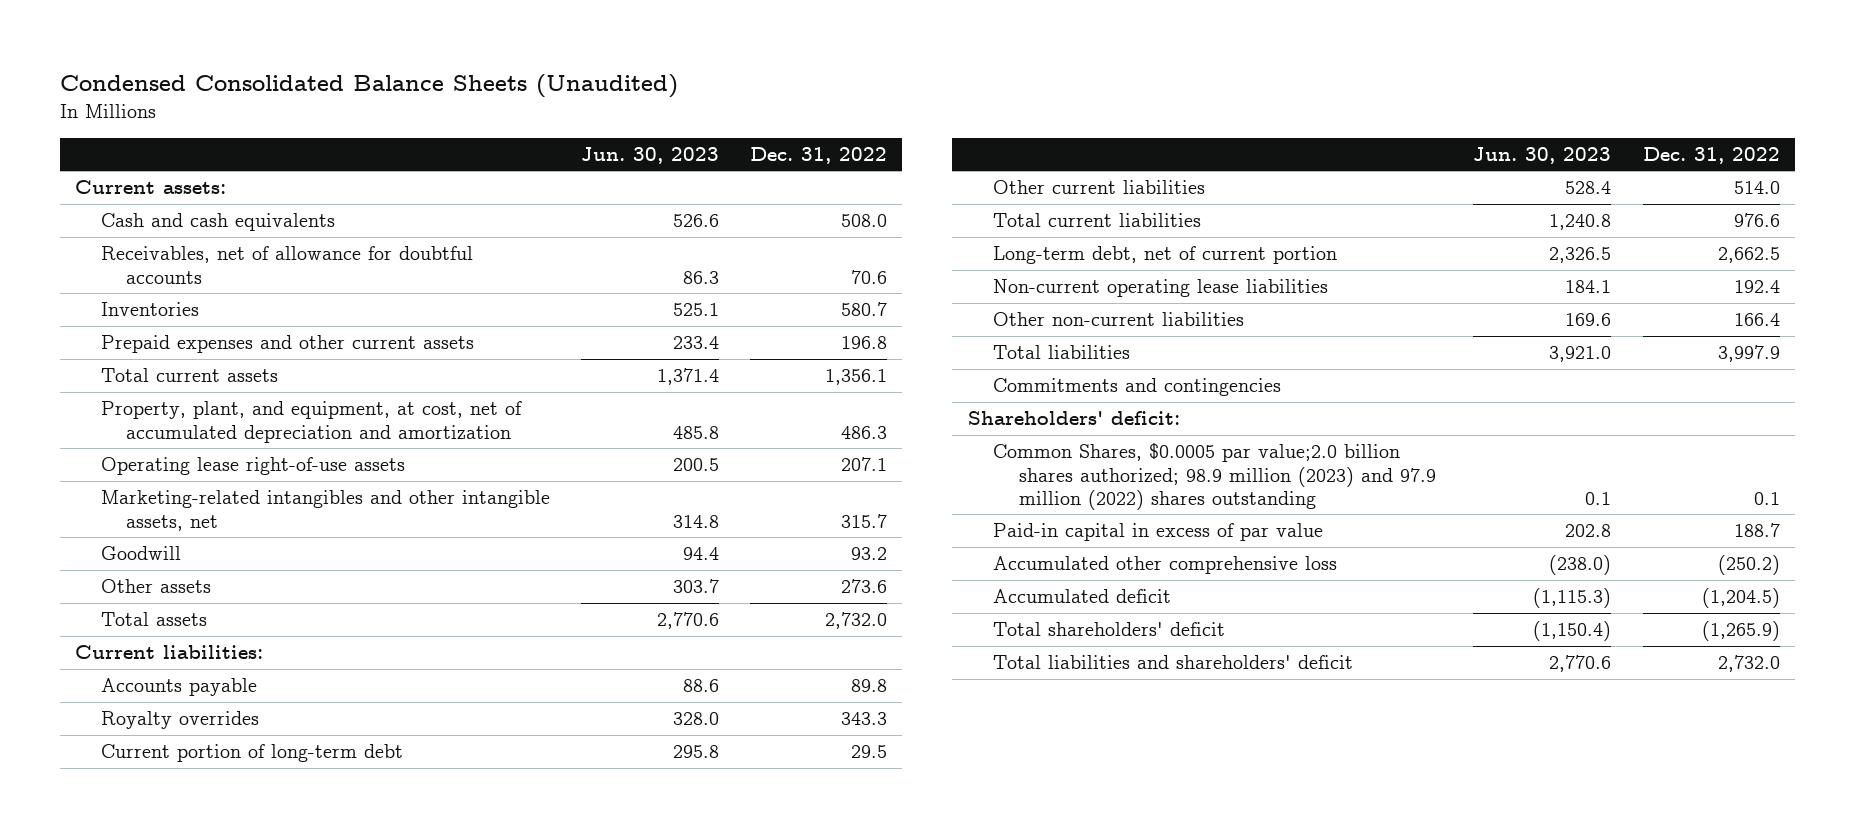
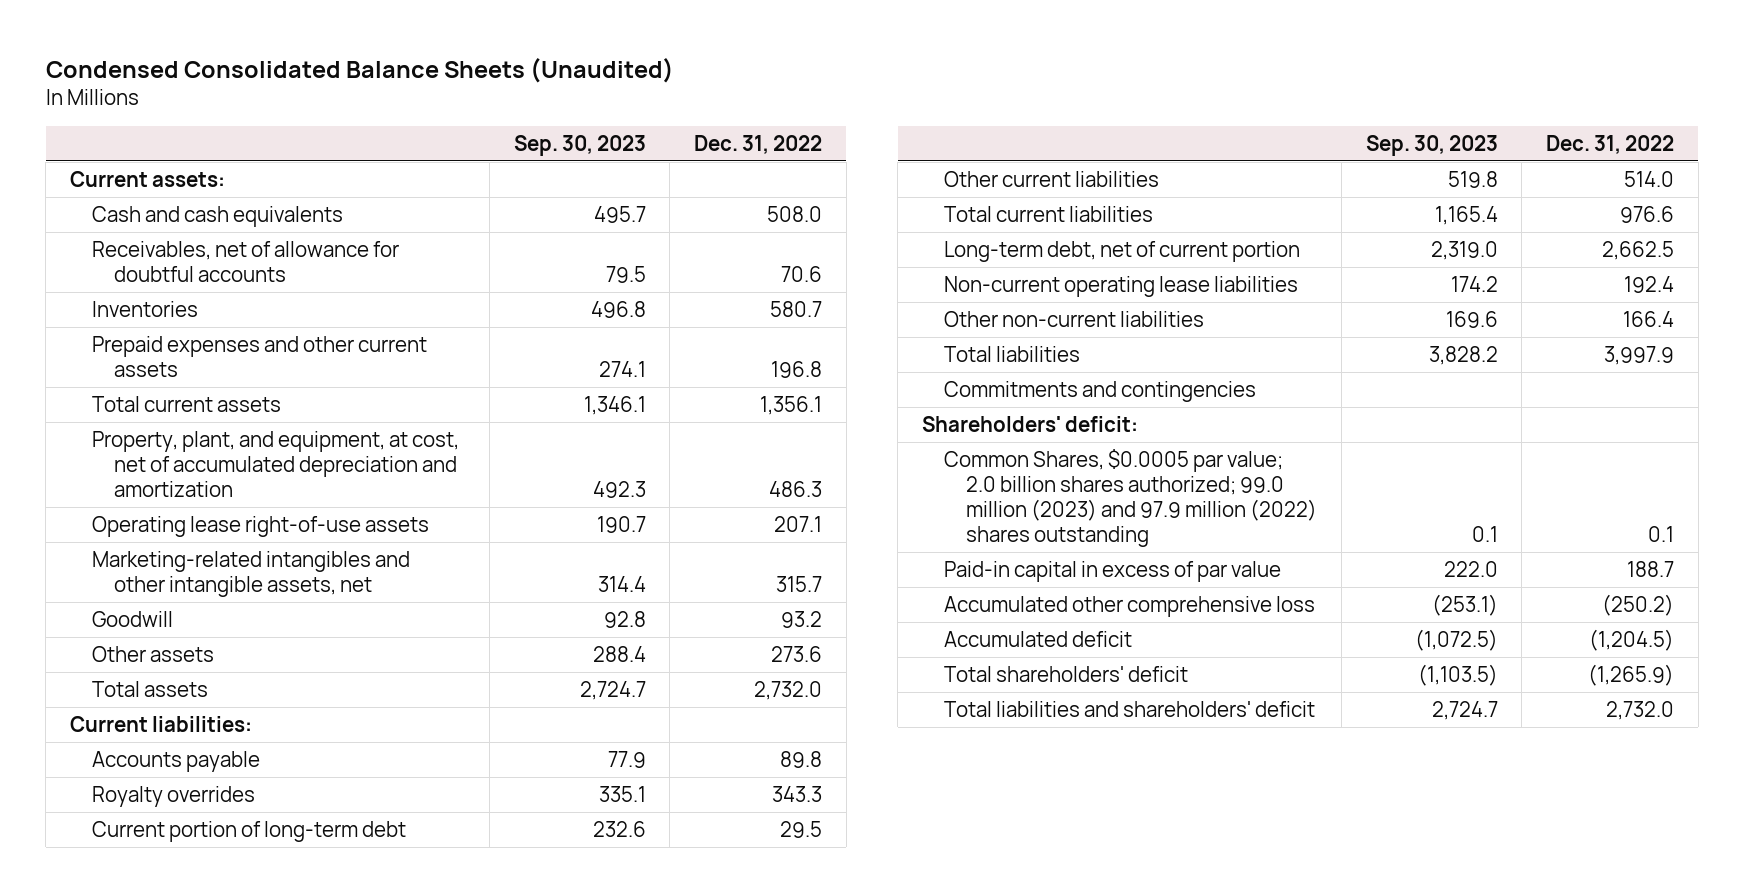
- | Jun. 30, 2023 | Dec. 31, 2022
+ | Sep. 30, 2023 | Dec. 31, 2022
- Common Shares, $0.0005 par value;2.0 billion shares authorized; 98.9 million (2023) and 97.9 million (2022) shares outstanding | 0.1 | 0.1
+ Common Shares, $0.0005 par value; 2.0 billion shares authorized; 99.0 million (2023) and 97.9 million (2022) shares outstanding | 0.1 | 0.1

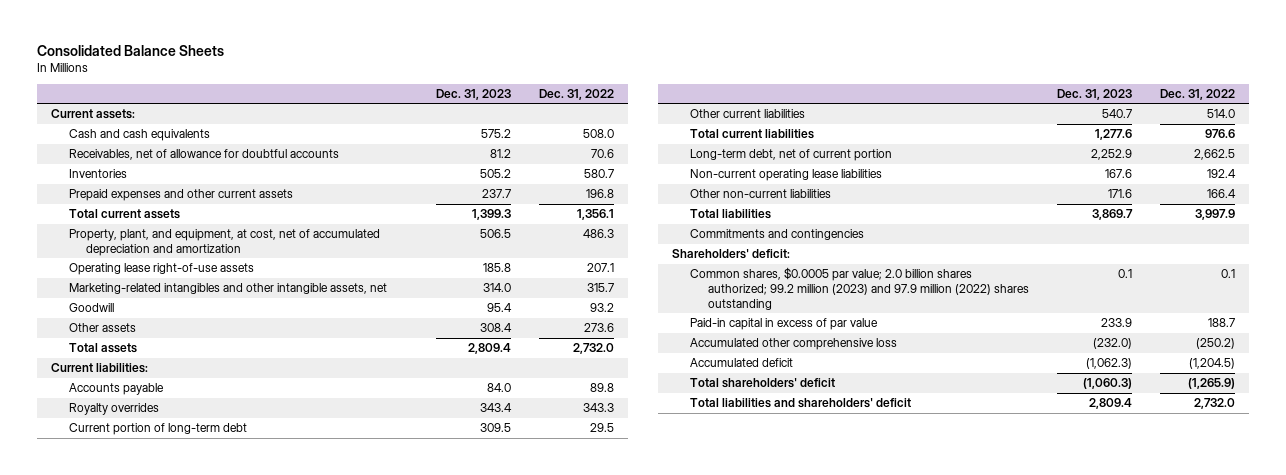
- Condensed Consolidated Balance Sheets (Unaudited)
+ Consolidated Balance Sheets
- | Sep. 30, 2023 | Dec. 31, 2022
+ | Dec. 31, 2023 | Dec. 31, 2022
- Common Shares, $0.0005 par value; 2.0 billion shares authorized; 99.0 million (2023) and 97.9 million (2022) shares outstanding | 0.1 | 0.1
+ Common shares, $0.0005 par value; 2.0 billion shares authorized; 99.2 million (2023) and 97.9 million (2022) shares outstanding | 0.1 | 0.1

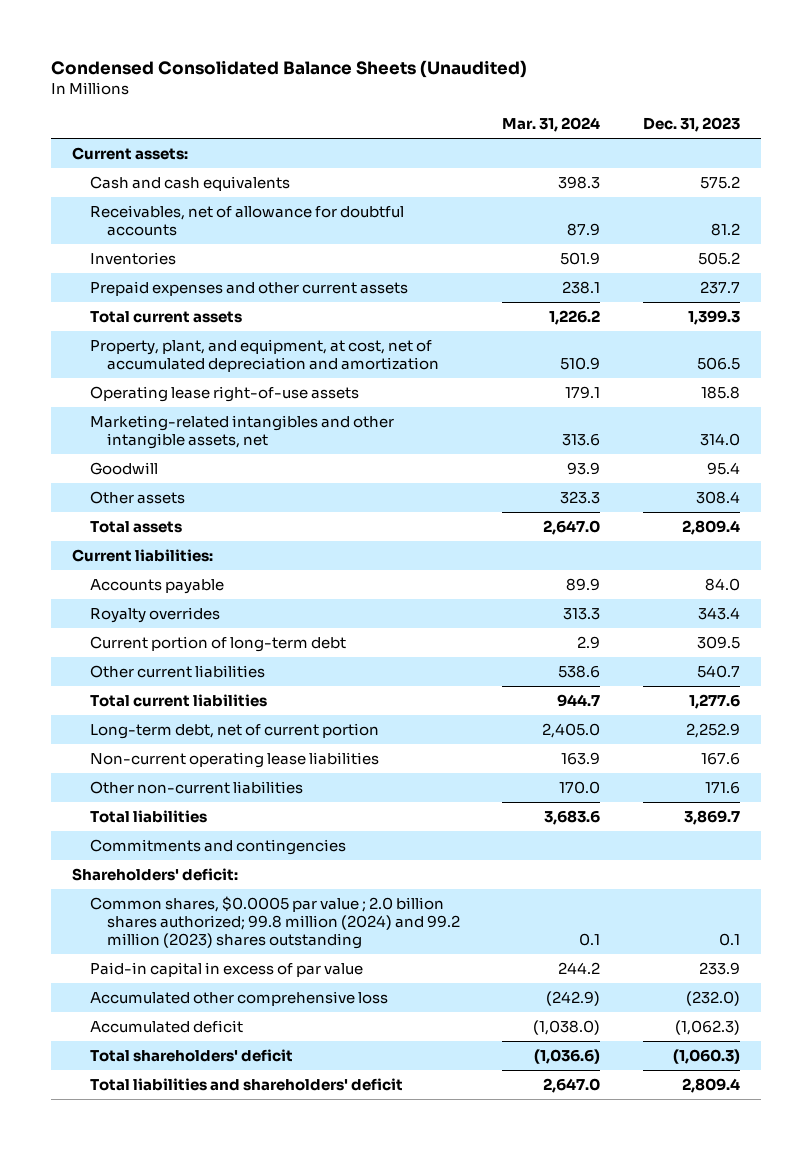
- Consolidated Balance Sheets
+ Condensed Consolidated Balance Sheets (Unaudited)
- | Dec. 31, 2023 | Dec. 31, 2022
+ | Mar. 31, 2024 | Dec. 31, 2023
- Common shares, $0.0005 par value; 2.0 billion shares authorized; 99.2 million (2023) and 97.9 million (2022) shares outstanding | 0.1 | 0.1
+ Common shares, $0.0005 par value ; 2.0 billion shares authorized; 99.8 million (2024) and 99.2 million (2023) shares outstanding | 0.1 | 0.1

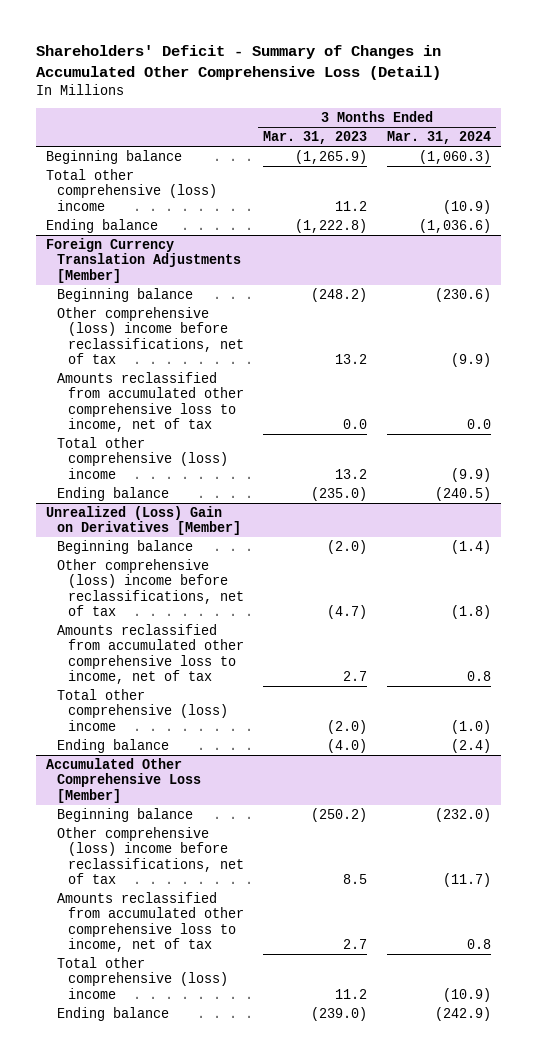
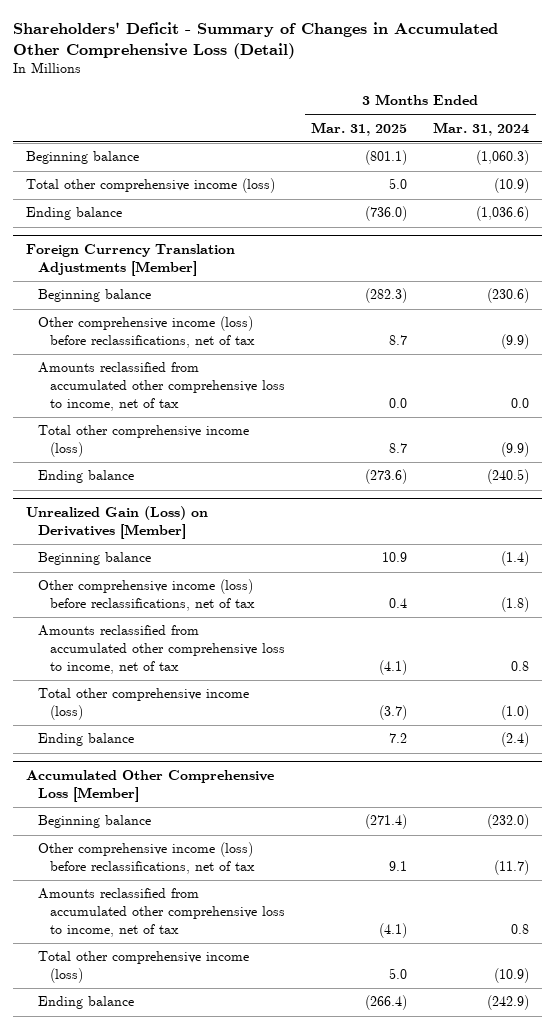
- | 3 Months Ended Mar. 31, 2023 | 3 Months Ended Mar. 31, 2024
+ | 3 Months Ended Mar. 31, 2025 | 3 Months Ended Mar. 31, 2024
- Total other comprehensive (loss) income | 11.2 | (10.9)
+ Total other comprehensive income (loss) | 5.0 | (10.9)
@ Foreign Currency Translation Adjustments [Member]
- Other comprehensive (loss) income before reclassifications, net of tax | 13.2 | (9.9)
+ Other comprehensive income (loss) before reclassifications, net of tax | 8.7 | (9.9)
- Total other comprehensive (loss) income | 13.2 | (9.9)
+ Total other comprehensive income (loss) | 8.7 | (9.9)
- Unrealized (Loss) Gain on Derivatives [Member]
+ Unrealized Gain (Loss) on Derivatives [Member]
- Other comprehensive (loss) income before reclassifications, net of tax | (4.7) | (1.8)
+ Other comprehensive income (loss) before reclassifications, net of tax | 0.4 | (1.8)
- Total other comprehensive (loss) income | (2.0) | (1.0)
+ Total other comprehensive income (loss) | (3.7) | (1.0)
@ Accumulated Other Comprehensive Loss [Member]
- Other comprehensive (loss) income before reclassifications, net of tax | 8.5 | (11.7)
+ Other comprehensive income (loss) before reclassifications, net of tax | 9.1 | (11.7)
- Total other comprehensive (loss) income | 11.2 | (10.9)
+ Total other comprehensive income (loss) | 5.0 | (10.9)

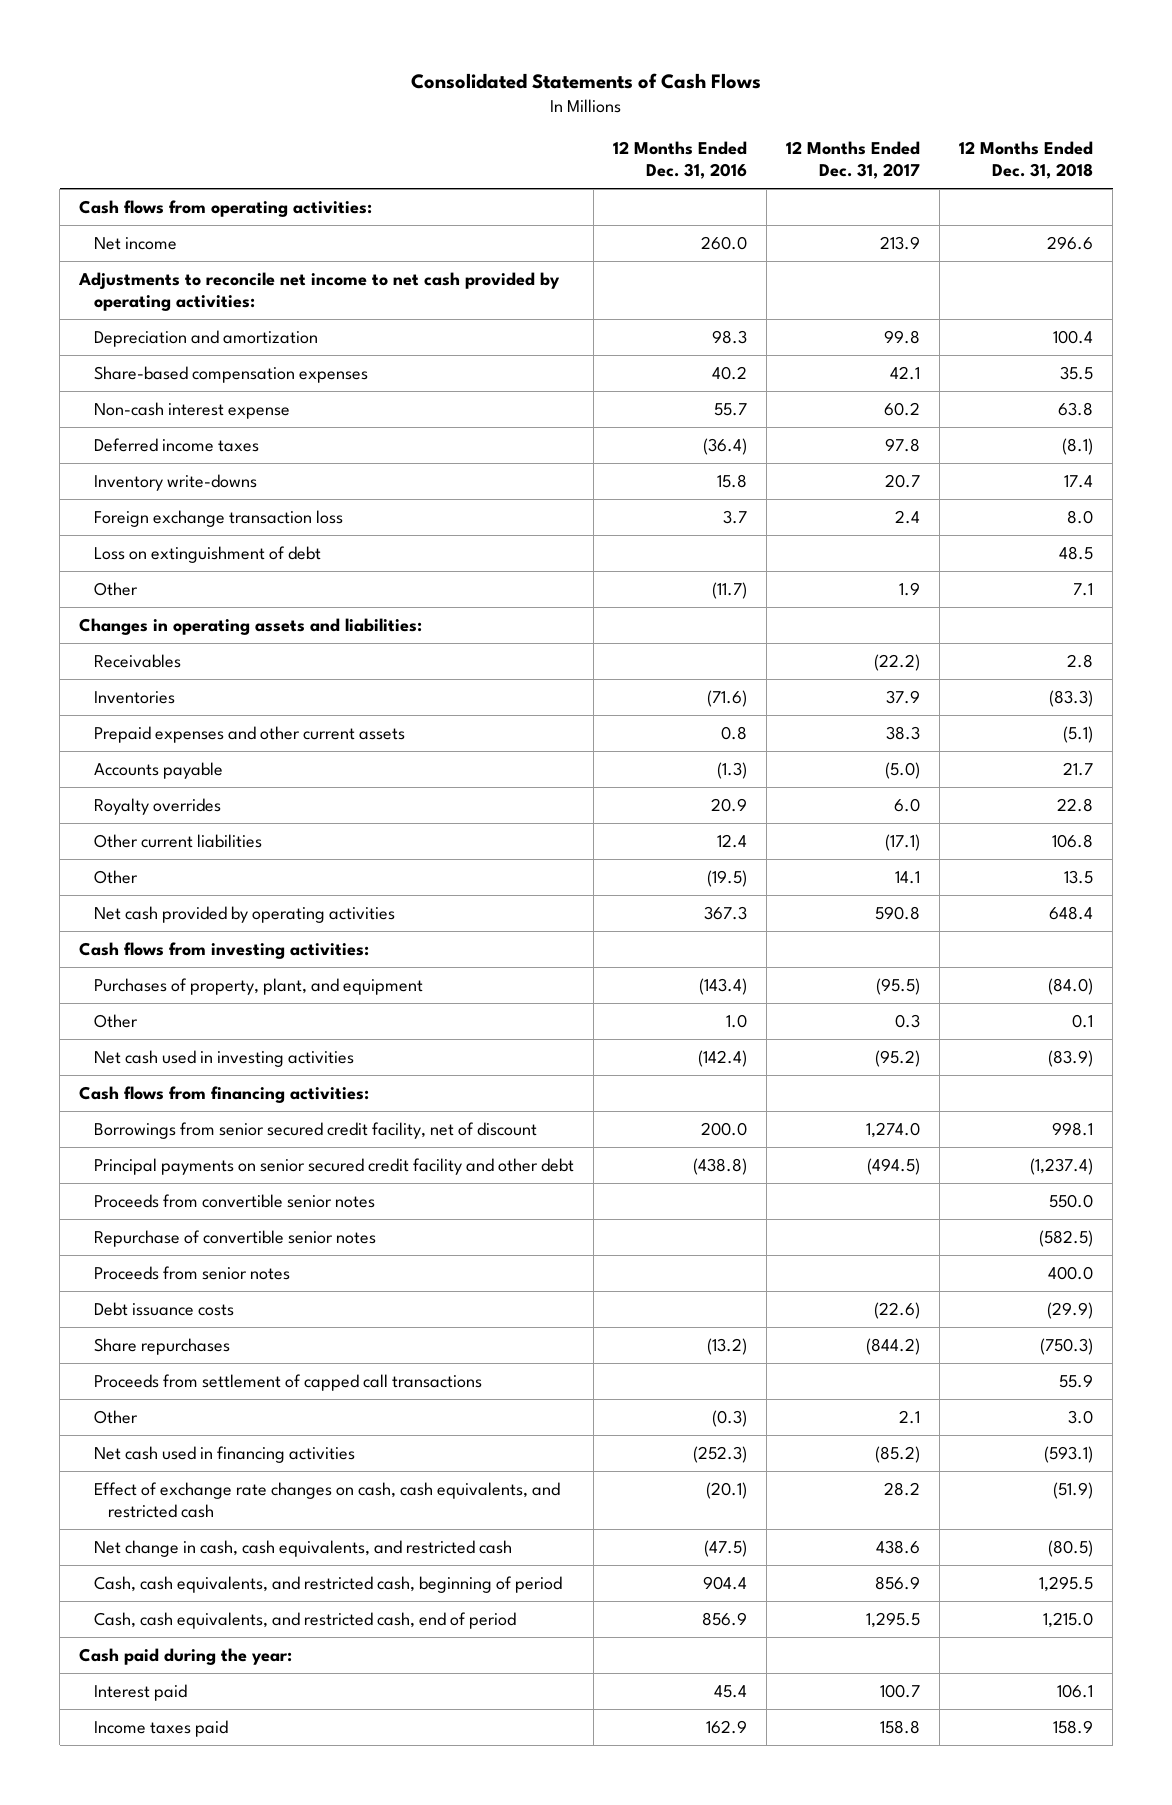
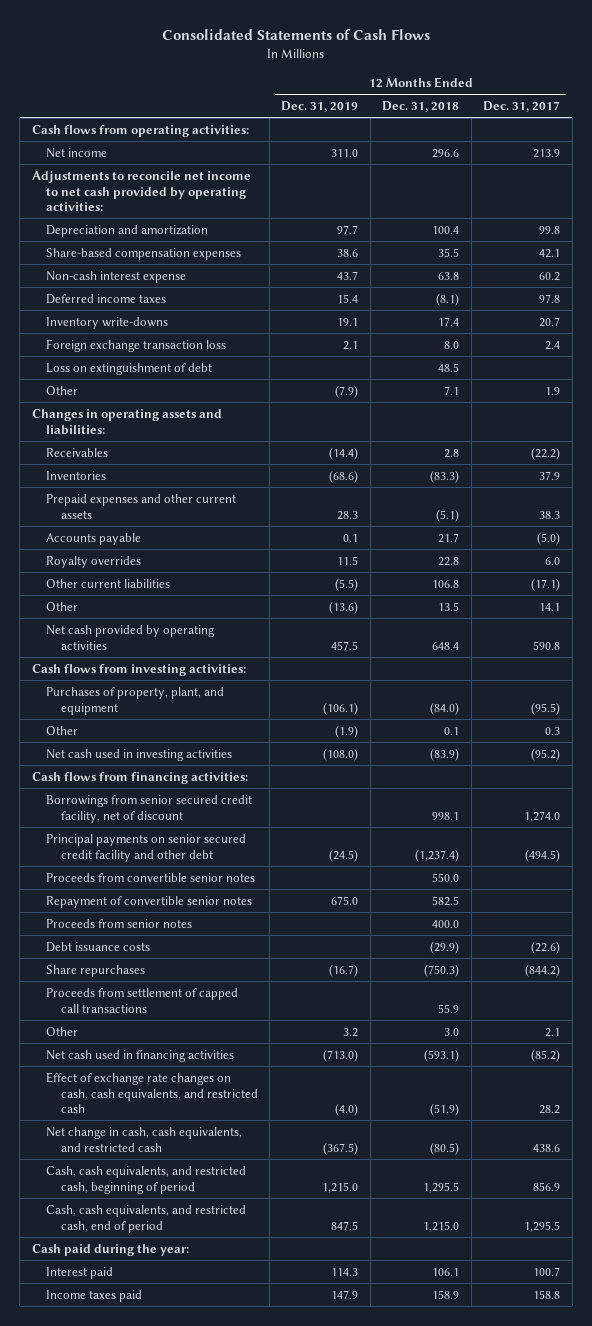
- | 12 Months Ended Dec. 31, 2016 | 12 Months Ended Dec. 31, 2017 | 12 Months Ended Dec. 31, 2018
+ | 12 Months Ended Dec. 31, 2019 | 12 Months Ended Dec. 31, 2018 | 12 Months Ended Dec. 31, 2017
- Repurchase of convertible senior notes | | | (582.5)
+ Repayment of convertible senior notes | 675.0 | 582.5 |

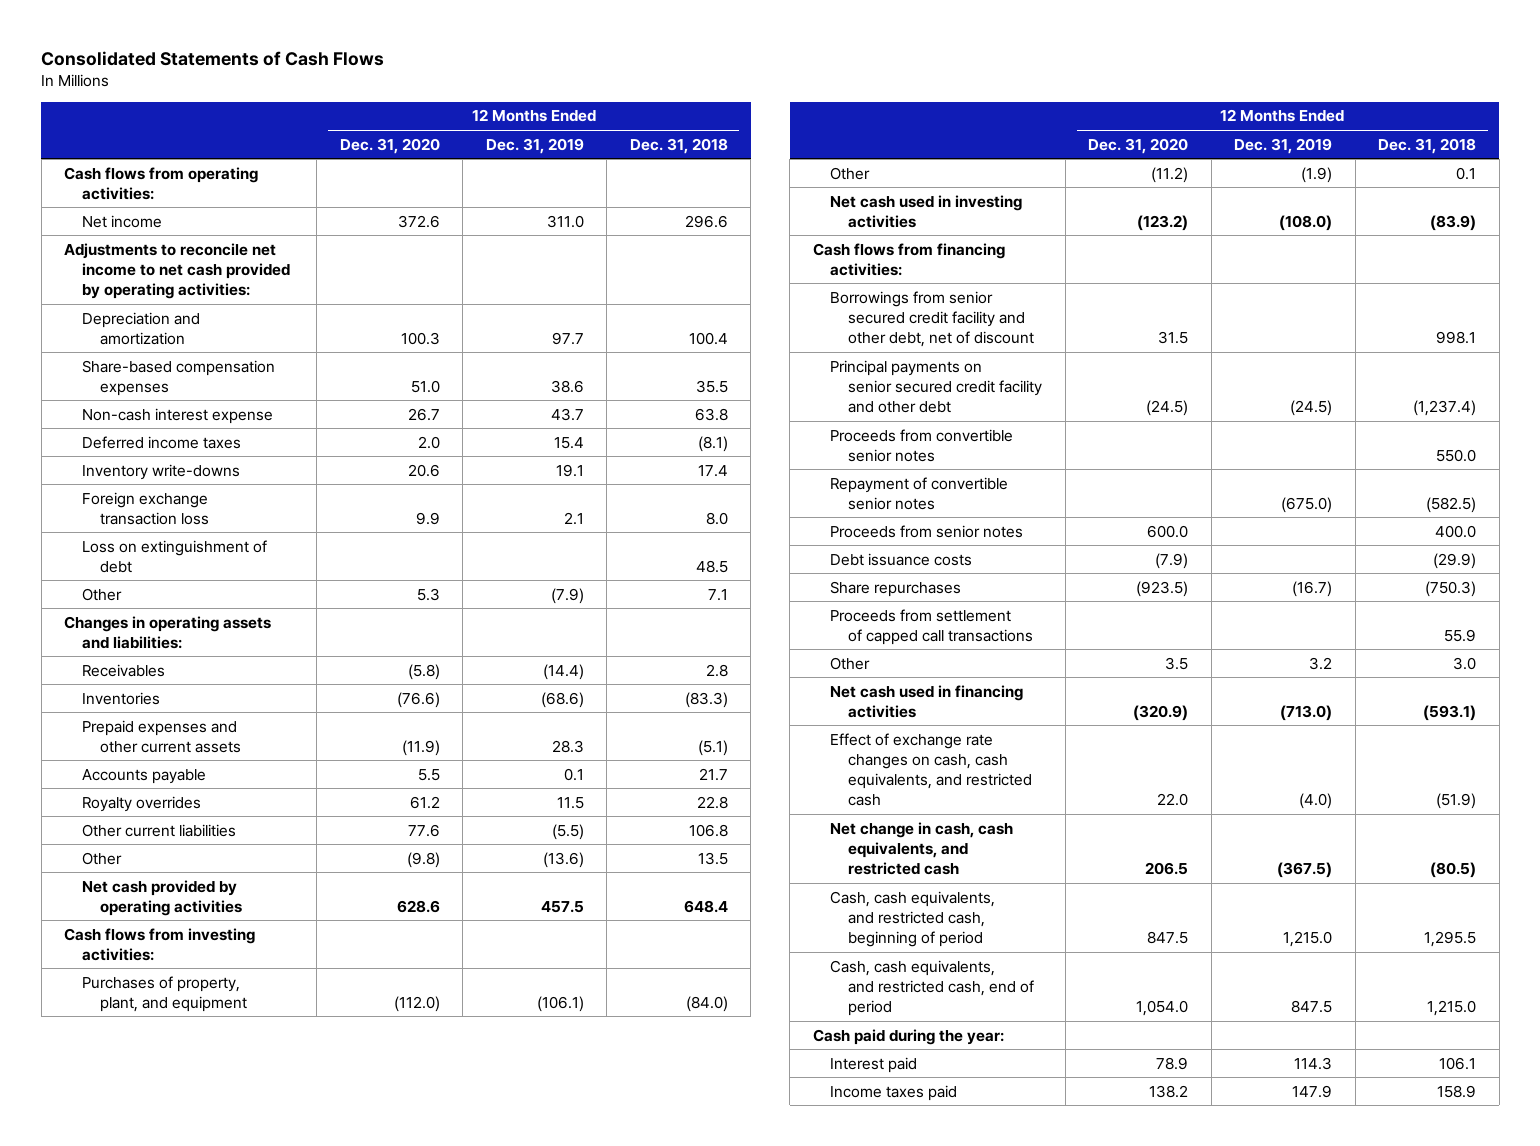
- | 12 Months Ended Dec. 31, 2019 | 12 Months Ended Dec. 31, 2018 | 12 Months Ended Dec. 31, 2017
+ | 12 Months Ended Dec. 31, 2020 | 12 Months Ended Dec. 31, 2019 | 12 Months Ended Dec. 31, 2018
- Borrowings from senior secured credit facility, net of discount | | 998.1 | 1,274.0
+ Borrowings from senior secured credit facility and other debt, net of discount | 31.5 | | 998.1
- Repayment of convertible senior notes | 675.0 | 582.5 |
+ Repayment of convertible senior notes | | (675.0) | (582.5)

